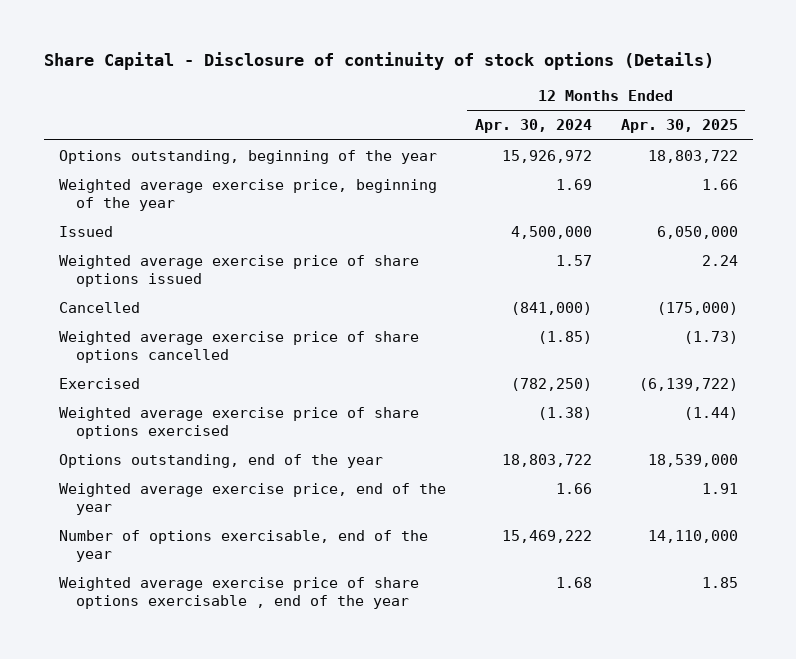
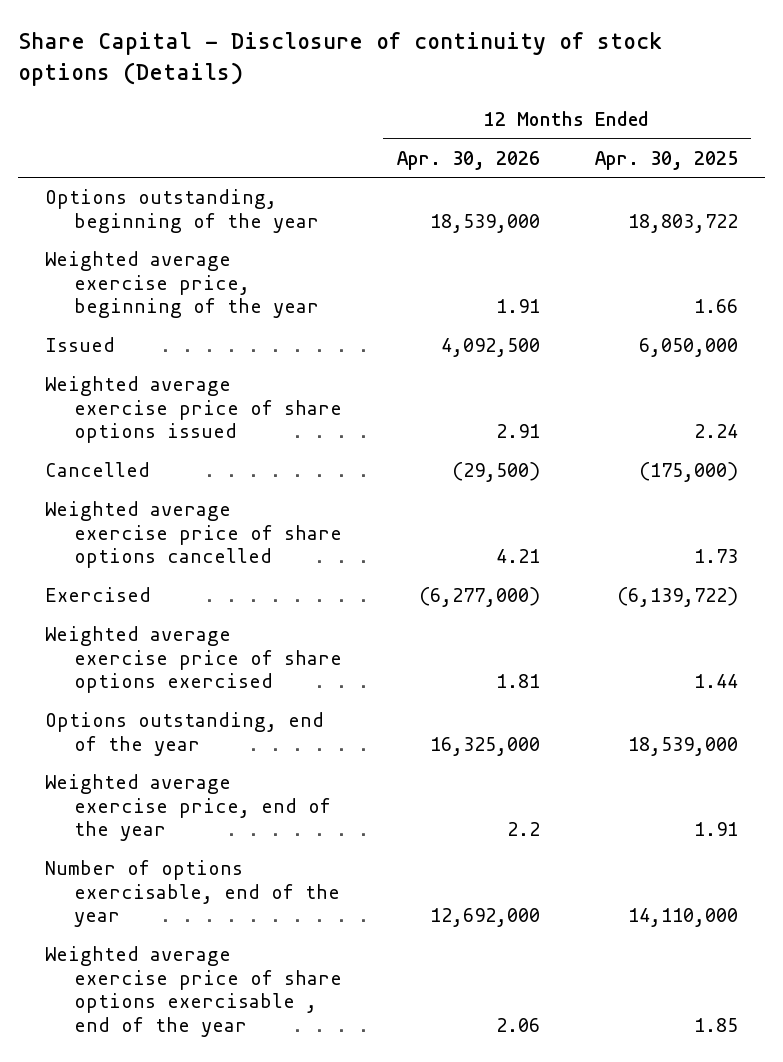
- | 12 Months Ended Apr. 30, 2024 | 12 Months Ended Apr. 30, 2025
+ | 12 Months Ended Apr. 30, 2026 | 12 Months Ended Apr. 30, 2025
- Weighted average exercise price of share options cancelled | (1.85) | (1.73)
+ Weighted average exercise price of share options cancelled | 4.21 | 1.73
- Weighted average exercise price of share options exercised | (1.38) | (1.44)
+ Weighted average exercise price of share options exercised | 1.81 | 1.44

